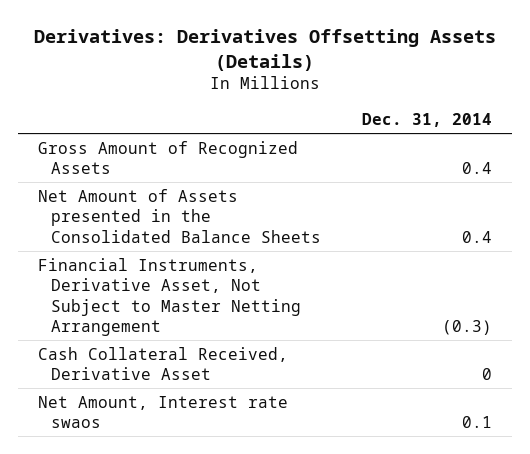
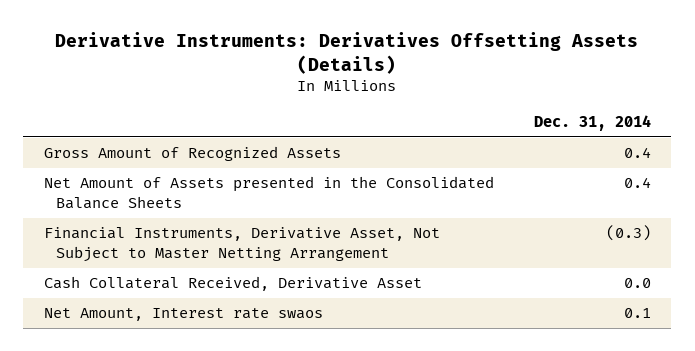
- Derivatives: Derivatives Offsetting Assets (Details)
+ Derivative Instruments: Derivatives Offsetting Assets (Details)
- Cash Collateral Received, Derivative Asset | 0
+ Cash Collateral Received, Derivative Asset | 0.0

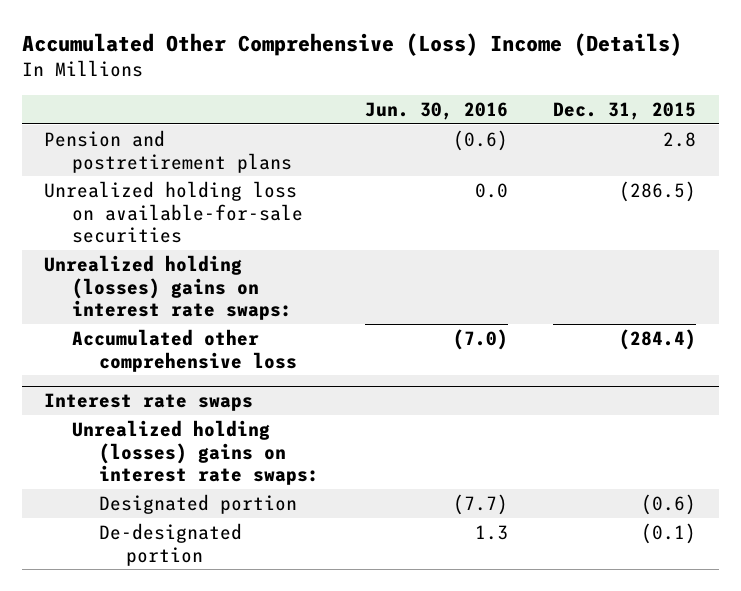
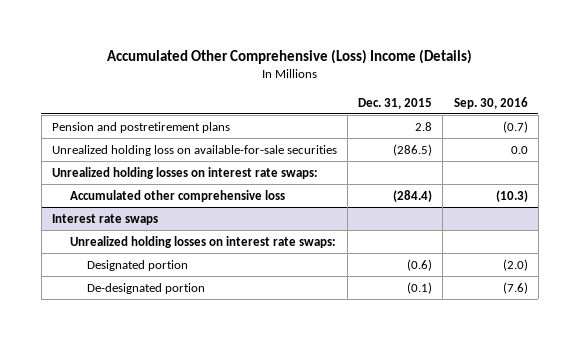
- | Jun. 30, 2016 | Dec. 31, 2015
+ | Dec. 31, 2015 | Sep. 30, 2016
- Unrealized holding (losses) gains on interest rate swaps:
+ Unrealized holding losses on interest rate swaps:
@ Interest rate swaps
- Unrealized holding (losses) gains on interest rate swaps:
+ Unrealized holding losses on interest rate swaps:

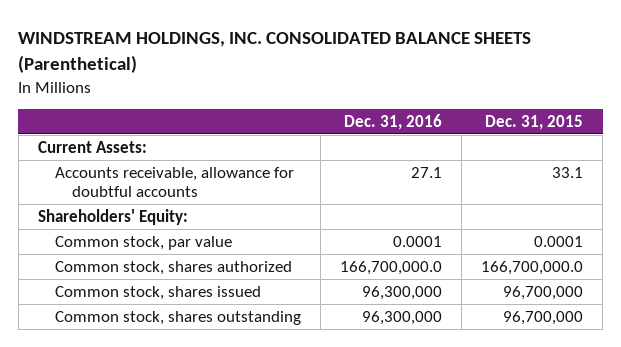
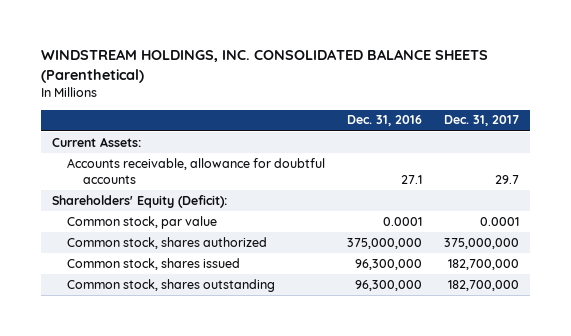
- | Dec. 31, 2016 | Dec. 31, 2015
+ | Dec. 31, 2016 | Dec. 31, 2017
- Shareholders' Equity:
+ Shareholders' Equity (Deficit):
- Common stock, shares authorized | 166,700,000.0 | 166,700,000.0
+ Common stock, shares authorized | 375,000,000 | 375,000,000

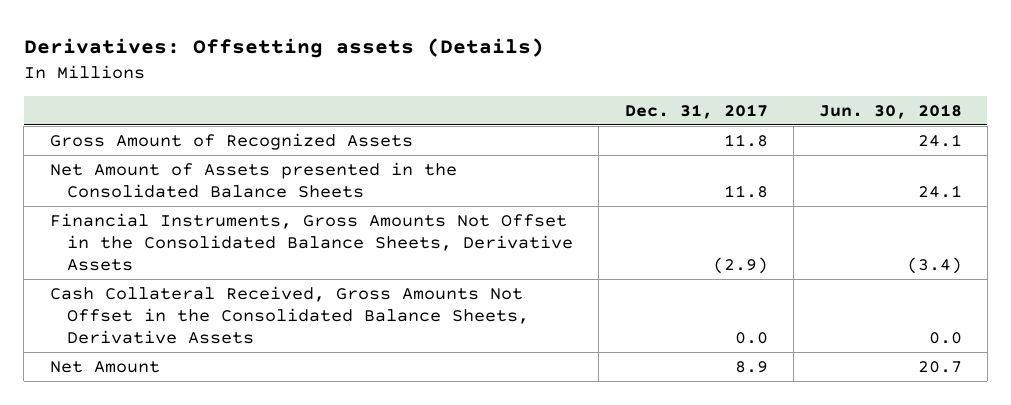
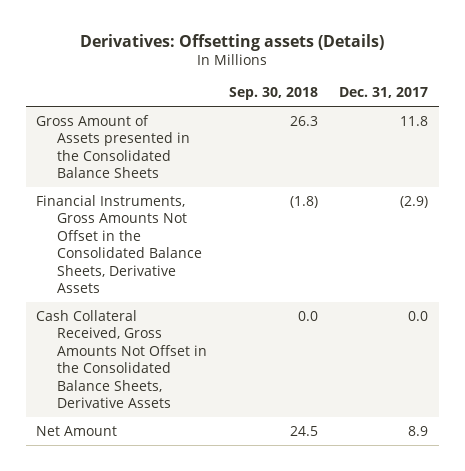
- | Dec. 31, 2017 | Jun. 30, 2018
+ | Sep. 30, 2018 | Dec. 31, 2017
- Gross Amount of Recognized Assets | 11.8 | 24.1
- Net Amount of Assets presented in the Consolidated Balance Sheets | 11.8 | 24.1
+ Gross Amount of Assets presented in the Consolidated Balance Sheets | 26.3 | 11.8

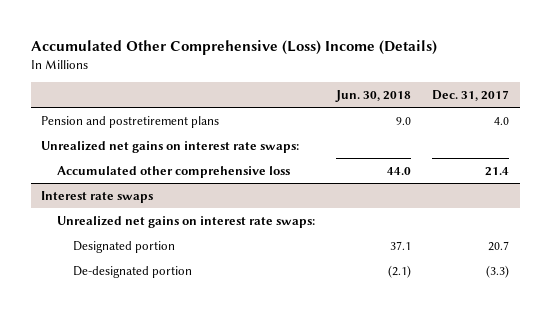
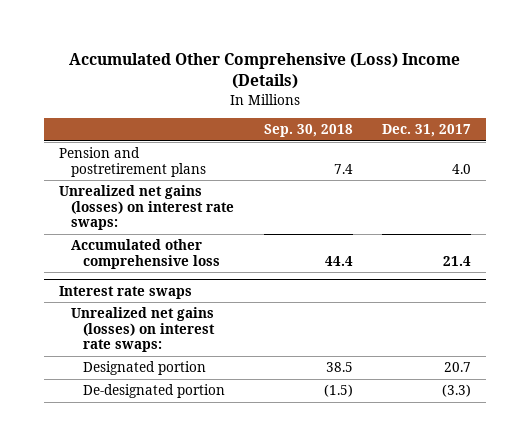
- | Jun. 30, 2018 | Dec. 31, 2017
+ | Sep. 30, 2018 | Dec. 31, 2017
- Unrealized net gains on interest rate swaps:
+ Unrealized net gains (losses) on interest rate swaps:
@ Interest rate swaps
- Unrealized net gains on interest rate swaps:
+ Unrealized net gains (losses) on interest rate swaps:

